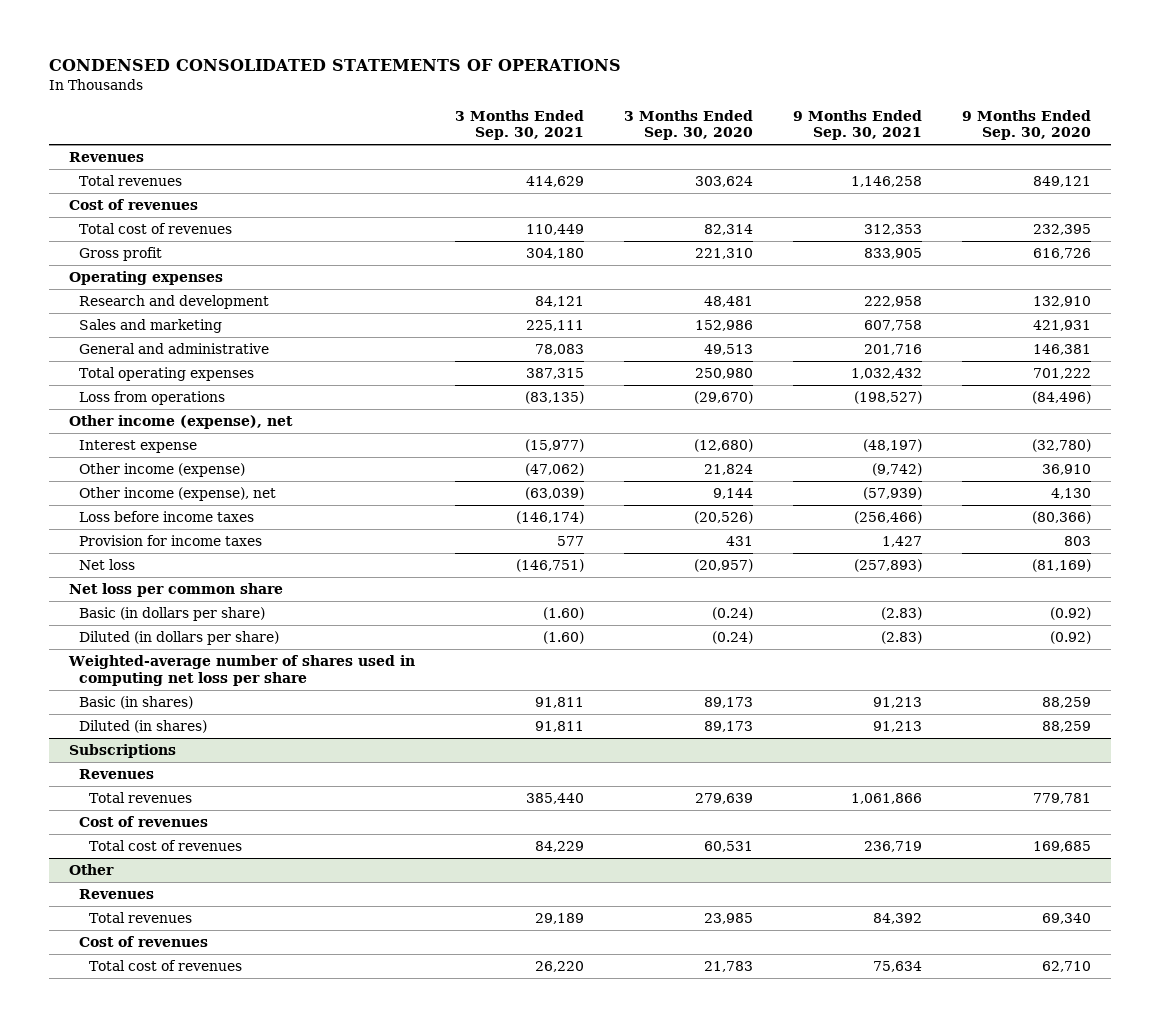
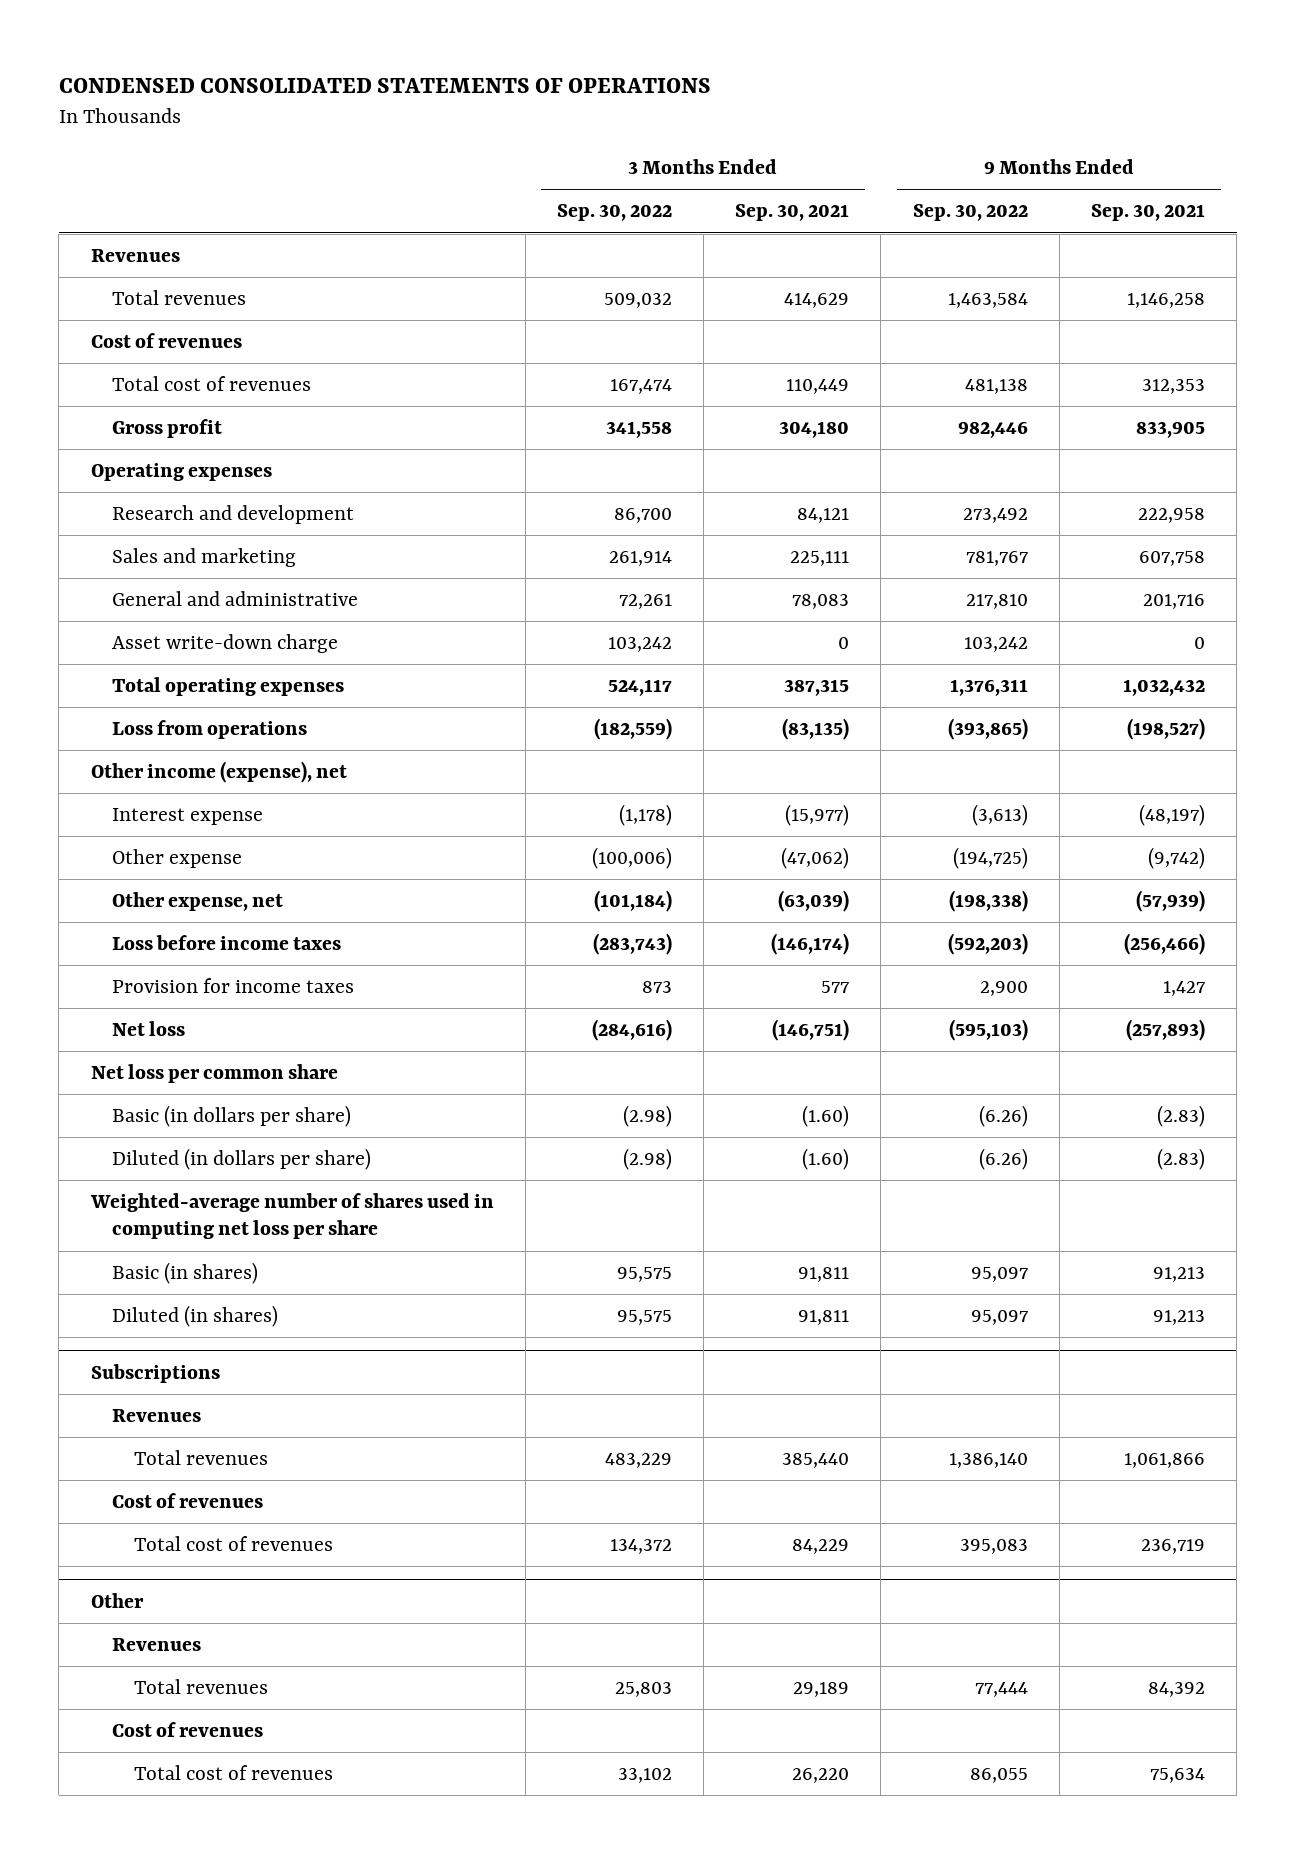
- | 3 Months Ended Sep. 30, 2021 | 3 Months Ended Sep. 30, 2020 | 9 Months Ended Sep. 30, 2021 | 9 Months Ended Sep. 30, 2020
+ | 3 Months Ended Sep. 30, 2022 | 3 Months Ended Sep. 30, 2021 | 9 Months Ended Sep. 30, 2022 | 9 Months Ended Sep. 30, 2021
+ Asset write-down charge | 103,242 | 0 | 103,242 | 0
- Other income (expense) | (47,062) | 21,824 | (9,742) | 36,910
- Other income (expense), net | (63,039) | 9,144 | (57,939) | 4,130
+ Other expense | (100,006) | (47,062) | (194,725) | (9,742)
+ Other expense, net | (101,184) | (63,039) | (198,338) | (57,939)

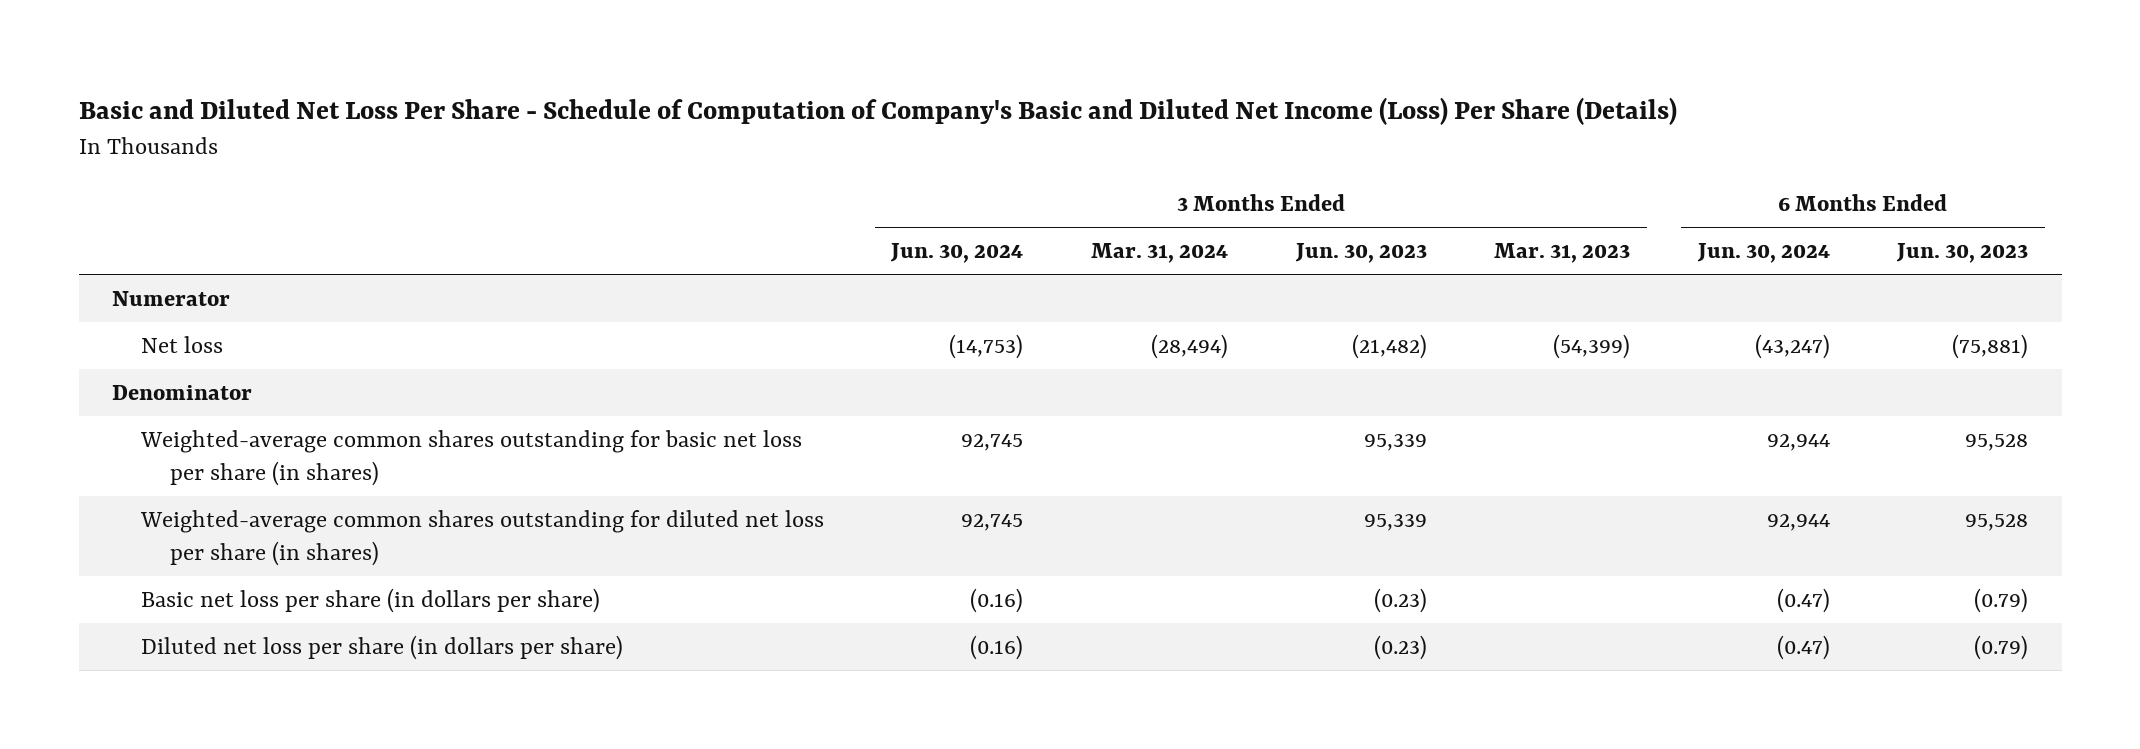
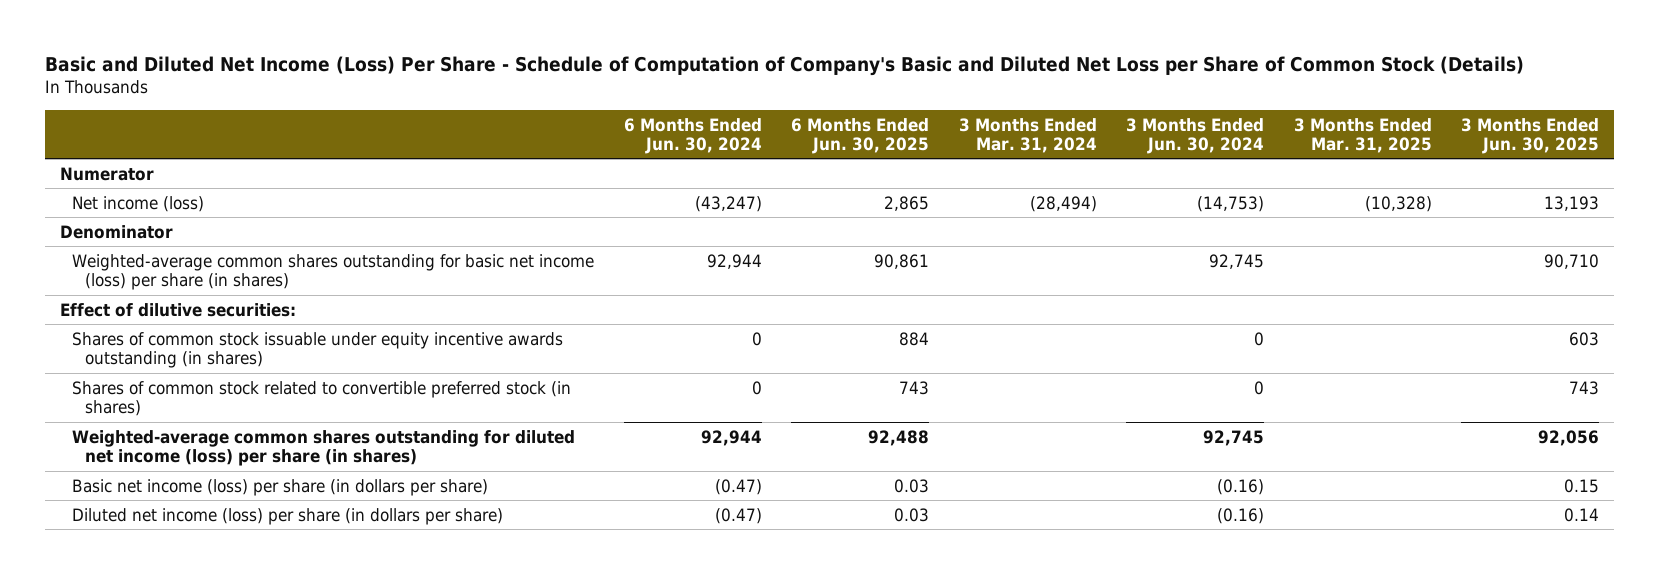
- Basic and Diluted Net Loss Per Share - Schedule of Computation of Company's Basic and Diluted Net Income (Loss) Per Share (Details)
+ Basic and Diluted Net Income (Loss) Per Share - Schedule of Computation of Company's Basic and Diluted Net Loss per Share of Common Stock (Details)
- | 3 Months Ended Jun. 30, 2024 | 3 Months Ended Mar. 31, 2024 | 3 Months Ended Jun. 30, 2023 | 3 Months Ended Mar. 31, 2023 | 6 Months Ended Jun. 30, 2024 | 6 Months Ended Jun. 30, 2023
+ | 6 Months Ended Jun. 30, 2024 | 6 Months Ended Jun. 30, 2025 | 3 Months Ended Mar. 31, 2024 | 3 Months Ended Jun. 30, 2024 | 3 Months Ended Mar. 31, 2025 | 3 Months Ended Jun. 30, 2025
- Net loss | (14,753) | (28,494) | (21,482) | (54,399) | (43,247) | (75,881)
+ Net income (loss) | (43,247) | 2,865 | (28,494) | (14,753) | (10,328) | 13,193
- Weighted-average common shares outstanding for basic net loss per share (in shares) | 92,745 | | 95,339 | | 92,944 | 95,528
- Weighted-average common shares outstanding for diluted net loss per share (in shares) | 92,745 | | 95,339 | | 92,944 | 95,528
- Basic net loss per share (in dollars per share) | (0.16) | | (0.23) | | (0.47) | (0.79)
- Diluted net loss per share (in dollars per share) | (0.16) | | (0.23) | | (0.47) | (0.79)
+ Weighted-average common shares outstanding for basic net income (loss) per share (in shares) | 92,944 | 90,861 | | 92,745 | | 90,710
+ Effect of dilutive securities:
+ Shares of common stock issuable under equity incentive awards outstanding (in shares) | 0 | 884 | | 0 | | 603
+ Shares of common stock related to convertible preferred stock (in shares) | 0 | 743 | | 0 | | 743
+ Weighted-average common shares outstanding for diluted net income (loss) per share (in shares) | 92,944 | 92,488 | | 92,745 | | 92,056
+ Basic net income (loss) per share (in dollars per share) | (0.47) | 0.03 | | (0.16) | | 0.15
+ Diluted net income (loss) per share (in dollars per share) | (0.47) | 0.03 | | (0.16) | | 0.14

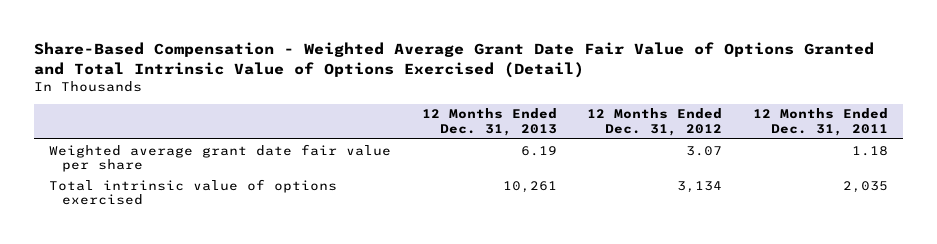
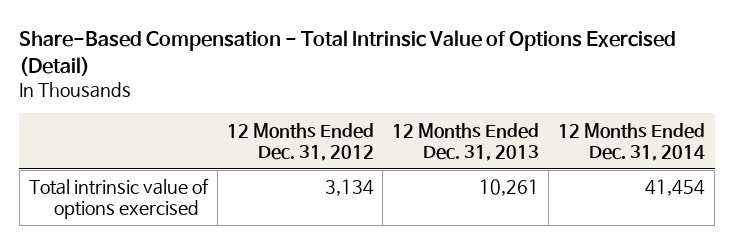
- Share-Based Compensation - Weighted Average Grant Date Fair Value of Options Granted and Total Intrinsic Value of Options Exercised (Detail)
+ Share-Based Compensation - Total Intrinsic Value of Options Exercised (Detail)
- | 12 Months Ended Dec. 31, 2013 | 12 Months Ended Dec. 31, 2012 | 12 Months Ended Dec. 31, 2011
+ | 12 Months Ended Dec. 31, 2012 | 12 Months Ended Dec. 31, 2013 | 12 Months Ended Dec. 31, 2014
- Weighted average grant date fair value per share | 6.19 | 3.07 | 1.18

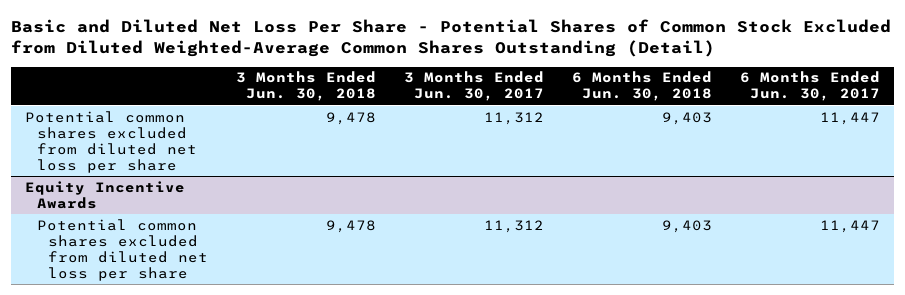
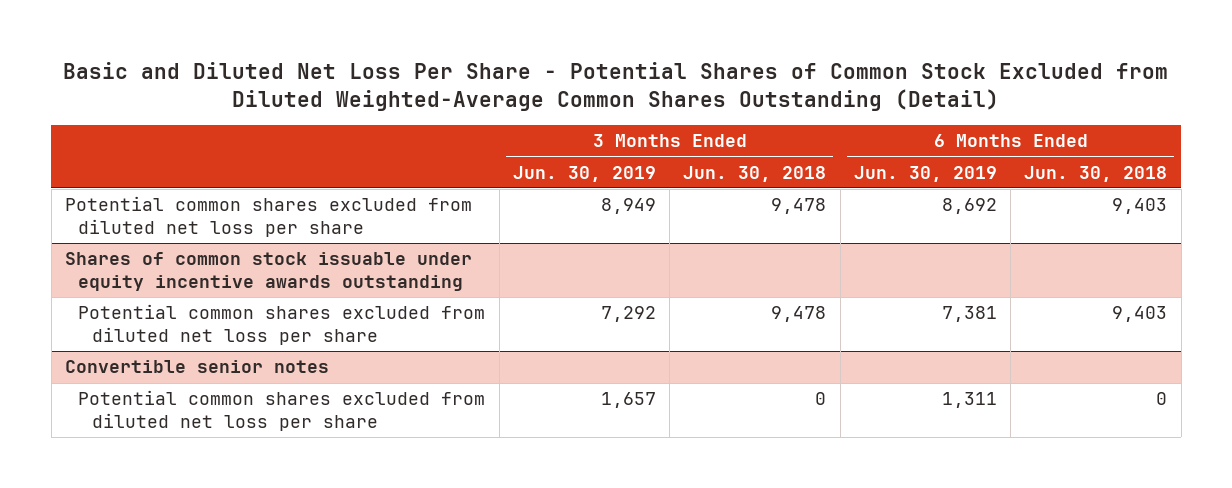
- | 3 Months Ended Jun. 30, 2018 | 3 Months Ended Jun. 30, 2017 | 6 Months Ended Jun. 30, 2018 | 6 Months Ended Jun. 30, 2017
+ | 3 Months Ended Jun. 30, 2019 | 3 Months Ended Jun. 30, 2018 | 6 Months Ended Jun. 30, 2019 | 6 Months Ended Jun. 30, 2018
- Equity Incentive Awards
+ Shares of common stock issuable under equity incentive awards outstanding
+ Convertible senior notes
+ Potential common shares excluded from diluted net loss per share | 1,657 | 0 | 1,311 | 0

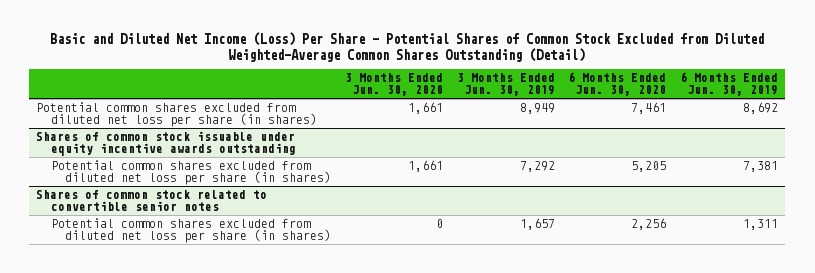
- Basic and Diluted Net Loss Per Share - Potential Shares of Common Stock Excluded from Diluted Weighted-Average Common Shares Outstanding (Detail)
+ Basic and Diluted Net Income (Loss) Per Share - Potential Shares of Common Stock Excluded from Diluted Weighted-Average Common Shares Outstanding (Detail)
- | 3 Months Ended Jun. 30, 2019 | 3 Months Ended Jun. 30, 2018 | 6 Months Ended Jun. 30, 2019 | 6 Months Ended Jun. 30, 2018
+ | 3 Months Ended Jun. 30, 2020 | 3 Months Ended Jun. 30, 2019 | 6 Months Ended Jun. 30, 2020 | 6 Months Ended Jun. 30, 2019
- Potential common shares excluded from diluted net loss per share | 8,949 | 9,478 | 8,692 | 9,403
+ Potential common shares excluded from diluted net loss per share (in shares) | 1,661 | 8,949 | 7,461 | 8,692
@ Shares of common stock issuable under equity incentive awards outstanding
- Potential common shares excluded from diluted net loss per share | 7,292 | 9,478 | 7,381 | 9,403
- Convertible senior notes
- Potential common shares excluded from diluted net loss per share | 1,657 | 0 | 1,311 | 0
@ Shares of common stock issuable under equity incentive awards outstanding
+ Potential common shares excluded from diluted net loss per share (in shares) | 1,661 | 7,292 | 5,205 | 7,381
+ Shares of common stock related to convertible senior notes
+ Potential common shares excluded from diluted net loss per share (in shares) | 0 | 1,657 | 2,256 | 1,311

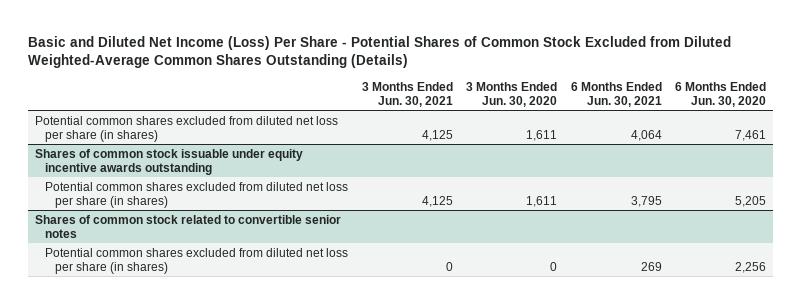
- Basic and Diluted Net Income (Loss) Per Share - Potential Shares of Common Stock Excluded from Diluted Weighted-Average Common Shares Outstanding (Detail)
+ Basic and Diluted Net Income (Loss) Per Share - Potential Shares of Common Stock Excluded from Diluted Weighted-Average Common Shares Outstanding (Details)
- | 3 Months Ended Jun. 30, 2020 | 3 Months Ended Jun. 30, 2019 | 6 Months Ended Jun. 30, 2020 | 6 Months Ended Jun. 30, 2019
+ | 3 Months Ended Jun. 30, 2021 | 3 Months Ended Jun. 30, 2020 | 6 Months Ended Jun. 30, 2021 | 6 Months Ended Jun. 30, 2020
- Potential common shares excluded from diluted net loss per share (in shares) | 1,661 | 8,949 | 7,461 | 8,692
+ Potential common shares excluded from diluted net loss per share (in shares) | 4,125 | 1,611 | 4,064 | 7,461
@ Shares of common stock issuable under equity incentive awards outstanding
- Potential common shares excluded from diluted net loss per share (in shares) | 1,661 | 7,292 | 5,205 | 7,381
+ Potential common shares excluded from diluted net loss per share (in shares) | 4,125 | 1,611 | 3,795 | 5,205

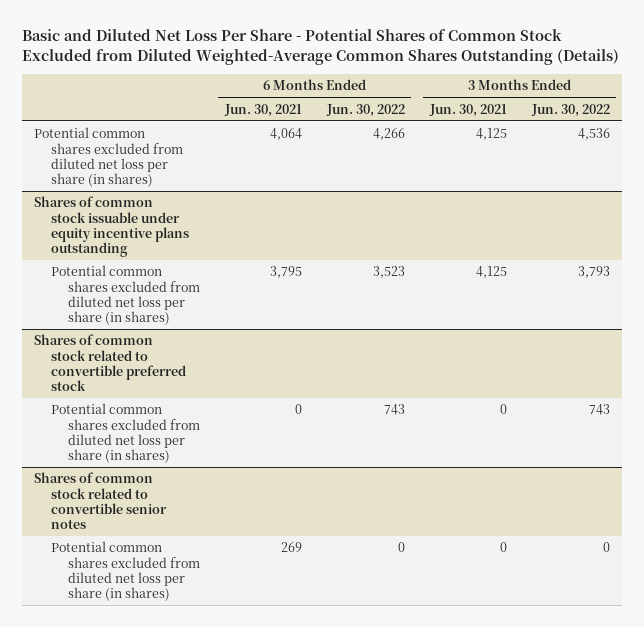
- Basic and Diluted Net Income (Loss) Per Share - Potential Shares of Common Stock Excluded from Diluted Weighted-Average Common Shares Outstanding (Details)
+ Basic and Diluted Net Loss Per Share - Potential Shares of Common Stock Excluded from Diluted Weighted-Average Common Shares Outstanding (Details)
- | 3 Months Ended Jun. 30, 2021 | 3 Months Ended Jun. 30, 2020 | 6 Months Ended Jun. 30, 2021 | 6 Months Ended Jun. 30, 2020
+ | 6 Months Ended Jun. 30, 2021 | 6 Months Ended Jun. 30, 2022 | 3 Months Ended Jun. 30, 2021 | 3 Months Ended Jun. 30, 2022
- Shares of common stock issuable under equity incentive awards outstanding
+ Shares of common stock issuable under equity incentive plans outstanding
+ Shares of common stock related to convertible preferred stock
+ Potential common shares excluded from diluted net loss per share (in shares) | 0 | 743 | 0 | 743

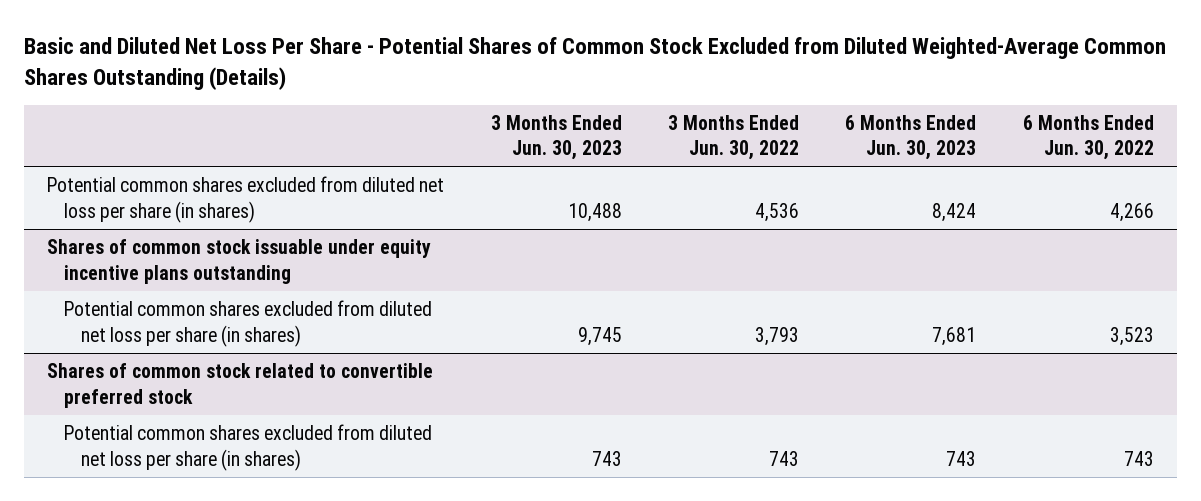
- | 6 Months Ended Jun. 30, 2021 | 6 Months Ended Jun. 30, 2022 | 3 Months Ended Jun. 30, 2021 | 3 Months Ended Jun. 30, 2022
+ | 3 Months Ended Jun. 30, 2023 | 3 Months Ended Jun. 30, 2022 | 6 Months Ended Jun. 30, 2023 | 6 Months Ended Jun. 30, 2022
- Shares of common stock related to convertible senior notes
- Potential common shares excluded from diluted net loss per share (in shares) | 269 | 0 | 0 | 0

